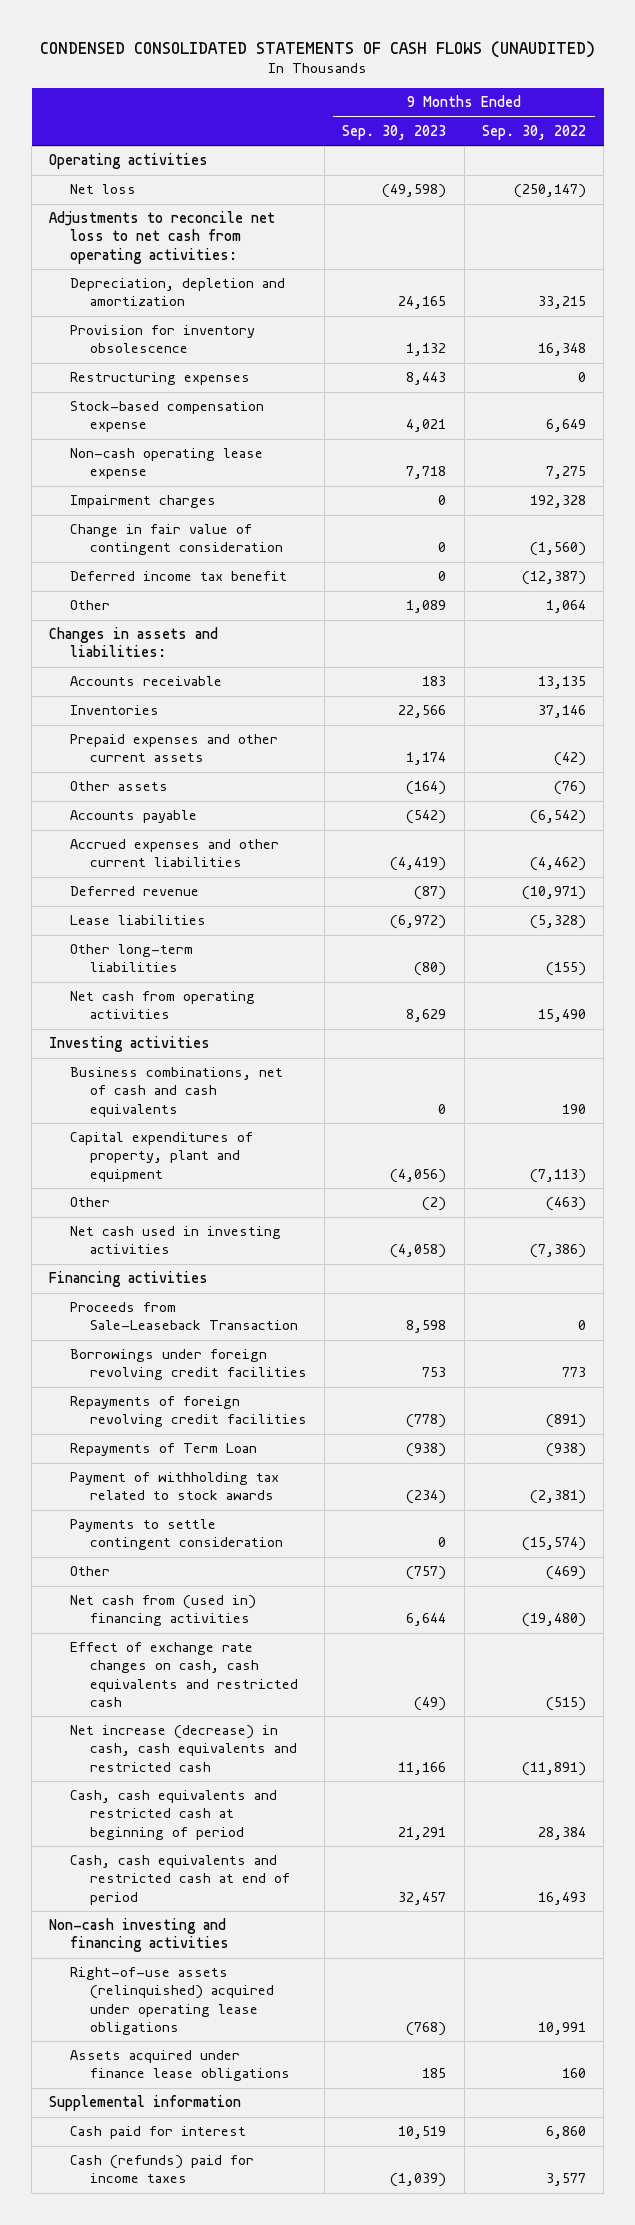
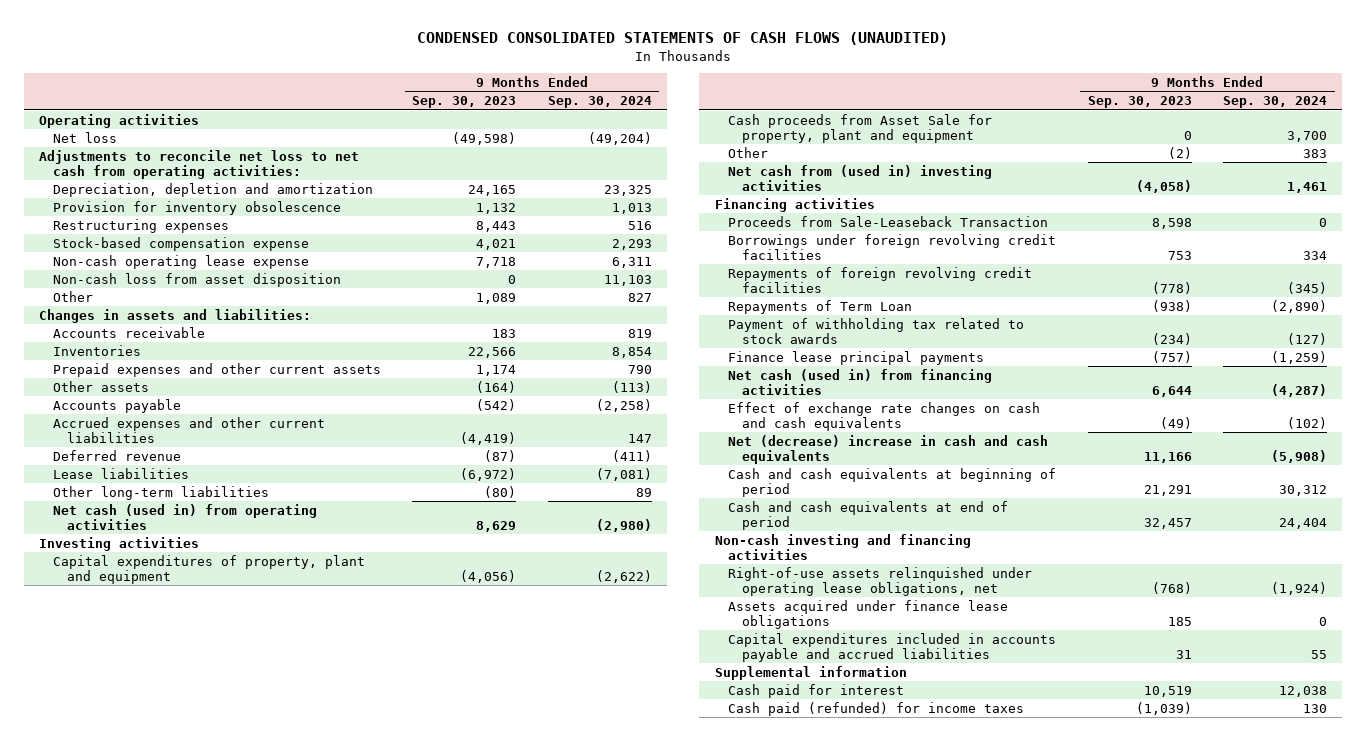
- | 9 Months Ended Sep. 30, 2023 | 9 Months Ended Sep. 30, 2022
+ | 9 Months Ended Sep. 30, 2023 | 9 Months Ended Sep. 30, 2024
- Impairment charges | 0 | 192,328
- Change in fair value of contingent consideration | 0 | (1,560)
- Deferred income tax benefit | 0 | (12,387)
+ Non-cash loss from asset disposition | 0 | 11,103
- Net cash from operating activities | 8,629 | 15,490
+ Net cash (used in) from operating activities | 8,629 | (2,980)
- Business combinations, net of cash and cash equivalents | 0 | 190
+ Cash proceeds from Asset Sale for property, plant and equipment | 0 | 3,700
- Net cash used in investing activities | (4,058) | (7,386)
+ Net cash from (used in) investing activities | (4,058) | 1,461
- Payments to settle contingent consideration | 0 | (15,574)
- Other | (757) | (469)
- Net cash from (used in) financing activities | 6,644 | (19,480)
- Effect of exchange rate changes on cash, cash equivalents and restricted cash | (49) | (515)
- Net increase (decrease) in cash, cash equivalents and restricted cash | 11,166 | (11,891)
- Cash, cash equivalents and restricted cash at beginning of period | 21,291 | 28,384
- Cash, cash equivalents and restricted cash at end of period | 32,457 | 16,493
+ Finance lease principal payments | (757) | (1,259)
+ Net cash (used in) from financing activities | 6,644 | (4,287)
+ Effect of exchange rate changes on cash and cash equivalents | (49) | (102)
+ Net (decrease) increase in cash and cash equivalents | 11,166 | (5,908)
+ Cash and cash equivalents at beginning of period | 21,291 | 30,312
+ Cash and cash equivalents at end of period | 32,457 | 24,404
- Right-of-use assets (relinquished) acquired under operating lease obligations | (768) | 10,991
+ Right-of-use assets relinquished under operating lease obligations, net | (768) | (1,924)
+ Capital expenditures included in accounts payable and accrued liabilities | 31 | 55
- Cash (refunds) paid for income taxes | (1,039) | 3,577
+ Cash paid (refunded) for income taxes | (1,039) | 130

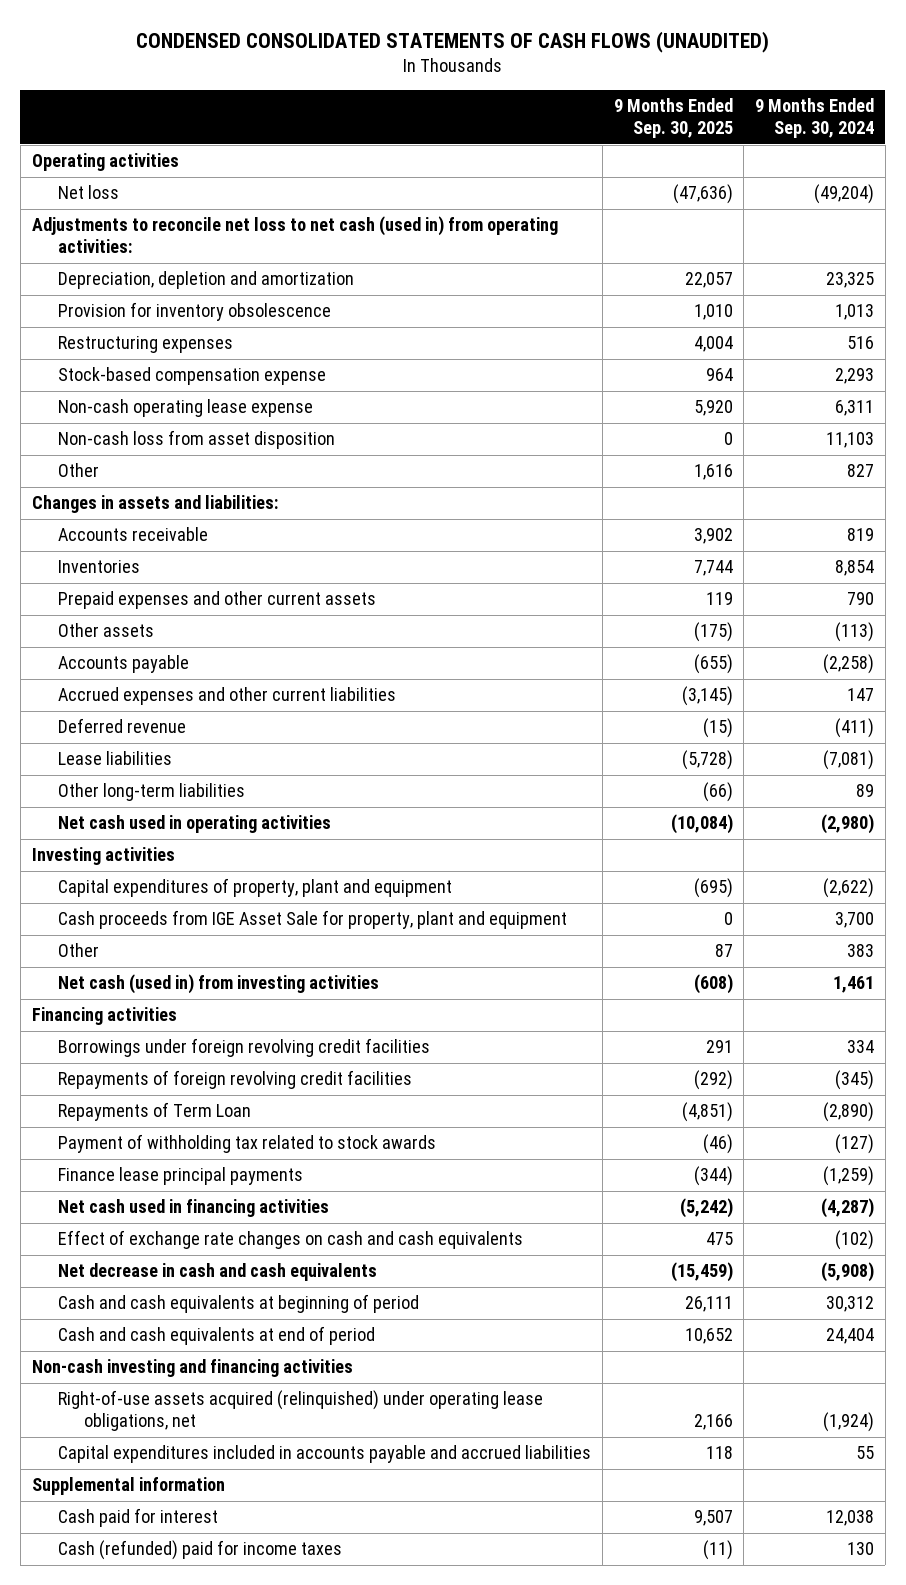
- | 9 Months Ended Sep. 30, 2023 | 9 Months Ended Sep. 30, 2024
+ | 9 Months Ended Sep. 30, 2025 | 9 Months Ended Sep. 30, 2024
- Adjustments to reconcile net loss to net cash from operating activities:
+ Adjustments to reconcile net loss to net cash (used in) from operating activities:
- Net cash (used in) from operating activities | 8,629 | (2,980)
+ Net cash used in operating activities | (10,084) | (2,980)
- Cash proceeds from Asset Sale for property, plant and equipment | 0 | 3,700
+ Cash proceeds from IGE Asset Sale for property, plant and equipment | 0 | 3,700
- Net cash from (used in) investing activities | (4,058) | 1,461
+ Net cash (used in) from investing activities | (608) | 1,461
- Proceeds from Sale-Leaseback Transaction | 8,598 | 0
- Net cash (used in) from financing activities | 6,644 | (4,287)
+ Net cash used in financing activities | (5,242) | (4,287)
- Net (decrease) increase in cash and cash equivalents | 11,166 | (5,908)
+ Net decrease in cash and cash equivalents | (15,459) | (5,908)
- Right-of-use assets relinquished under operating lease obligations, net | (768) | (1,924)
- Assets acquired under finance lease obligations | 185 | 0
+ Right-of-use assets acquired (relinquished) under operating lease obligations, net | 2,166 | (1,924)
- Cash paid (refunded) for income taxes | (1,039) | 130
+ Cash (refunded) paid for income taxes | (11) | 130

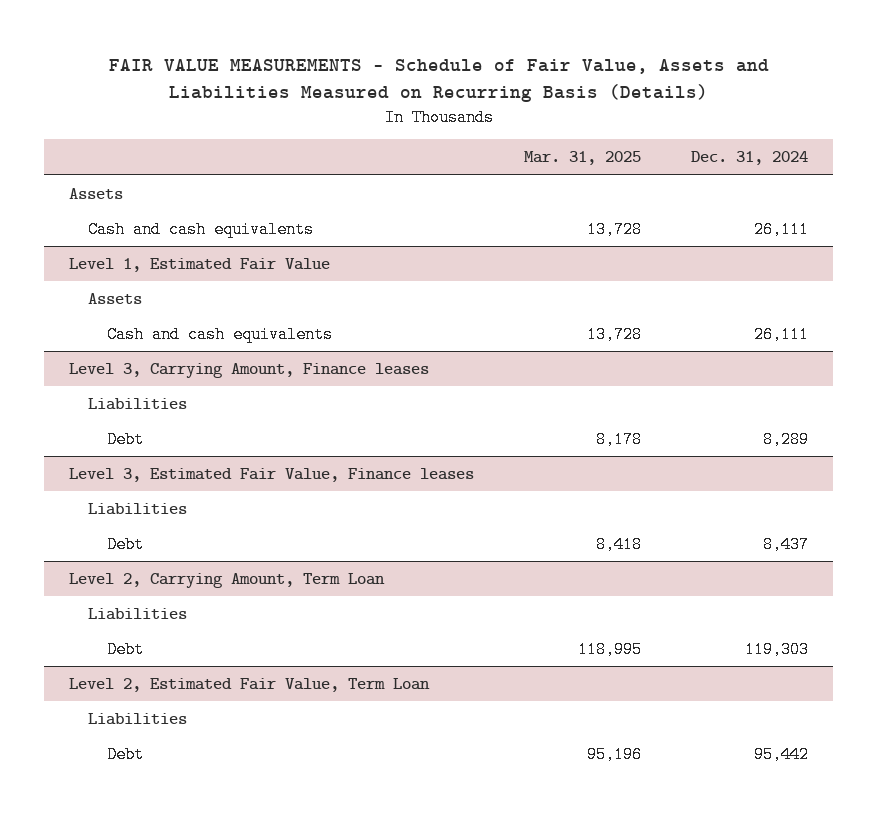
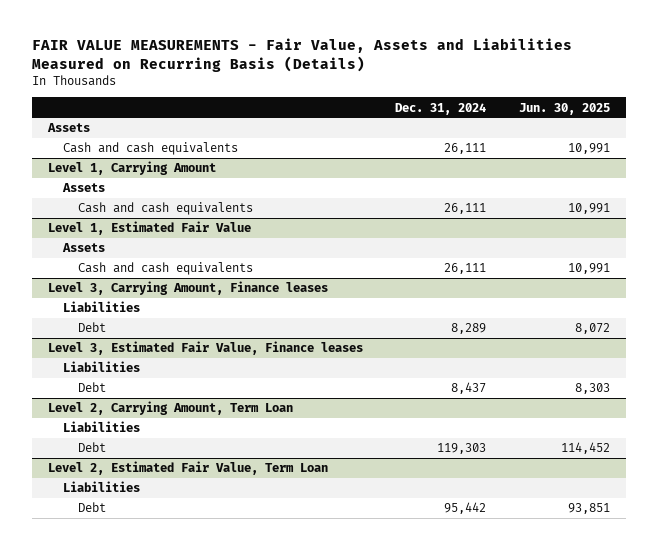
- FAIR VALUE MEASUREMENTS - Schedule of Fair Value, Assets and Liabilities Measured on Recurring Basis (Details)
+ FAIR VALUE MEASUREMENTS - Fair Value, Assets and Liabilities Measured on Recurring Basis (Details)
- | Mar. 31, 2025 | Dec. 31, 2024
+ | Dec. 31, 2024 | Jun. 30, 2025
+ Level 1, Carrying Amount
+ Assets
+ Cash and cash equivalents | 26,111 | 10,991

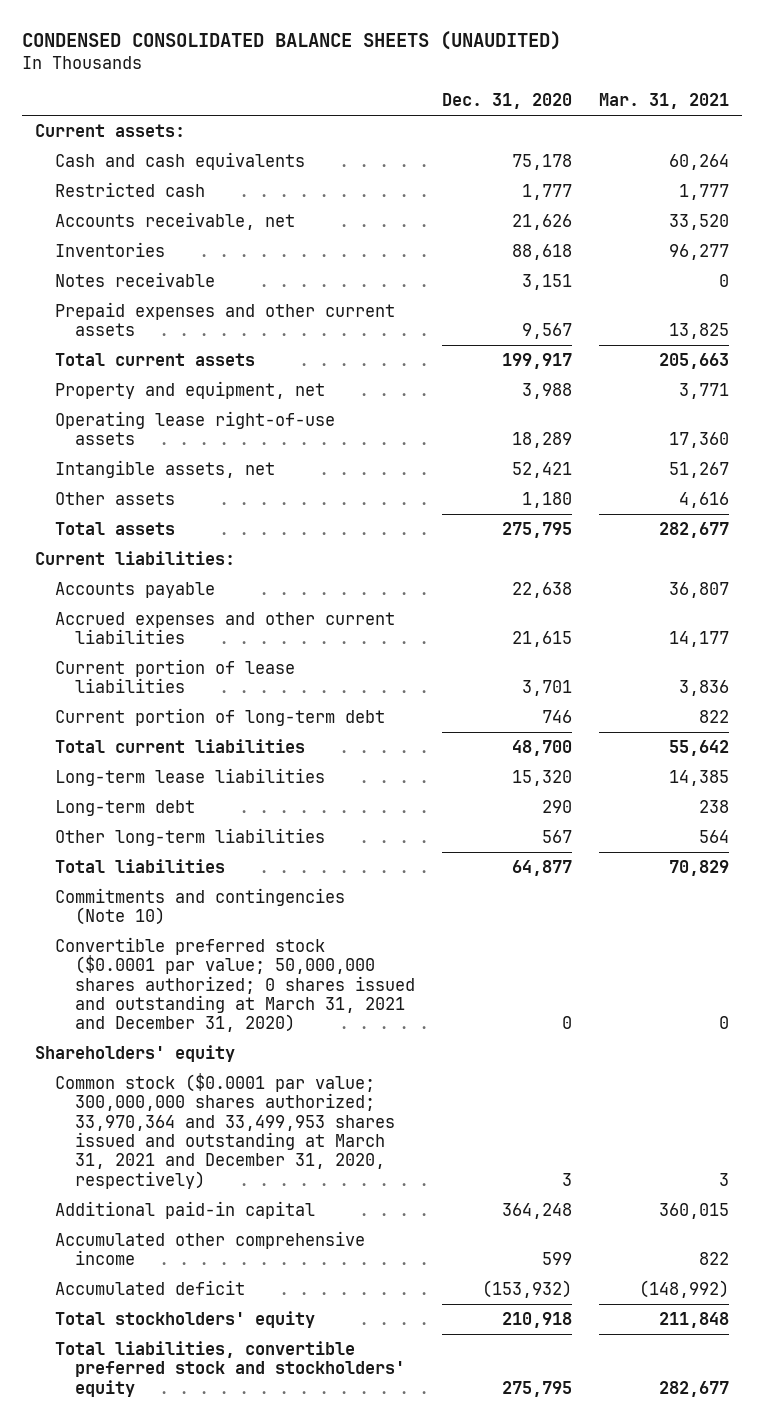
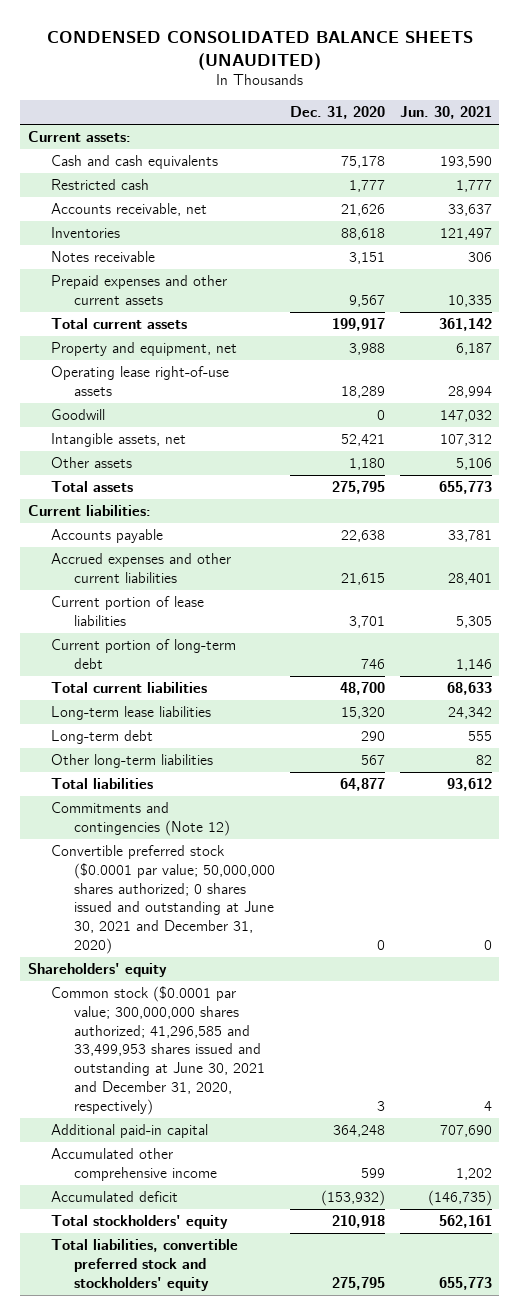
- | Dec. 31, 2020 | Mar. 31, 2021
+ | Dec. 31, 2020 | Jun. 30, 2021
+ Goodwill | 0 | 147,032
- Commitments and contingencies (Note 10)
- Convertible preferred stock ($0.0001 par value; 50,000,000 shares authorized; 0 shares issued and outstanding at March 31, 2021 and December 31, 2020) | 0 | 0
+ Commitments and contingencies (Note 12)
+ Convertible preferred stock ($0.0001 par value; 50,000,000 shares authorized; 0 shares issued and outstanding at June 30, 2021 and December 31, 2020) | 0 | 0
- Common stock ($0.0001 par value; 300,000,000 shares authorized; 33,970,364 and 33,499,953 shares issued and outstanding at March 31, 2021 and December 31, 2020, respectively) | 3 | 3
+ Common stock ($0.0001 par value; 300,000,000 shares authorized; 41,296,585 and 33,499,953 shares issued and outstanding at June 30, 2021 and December 31, 2020, respectively) | 3 | 4

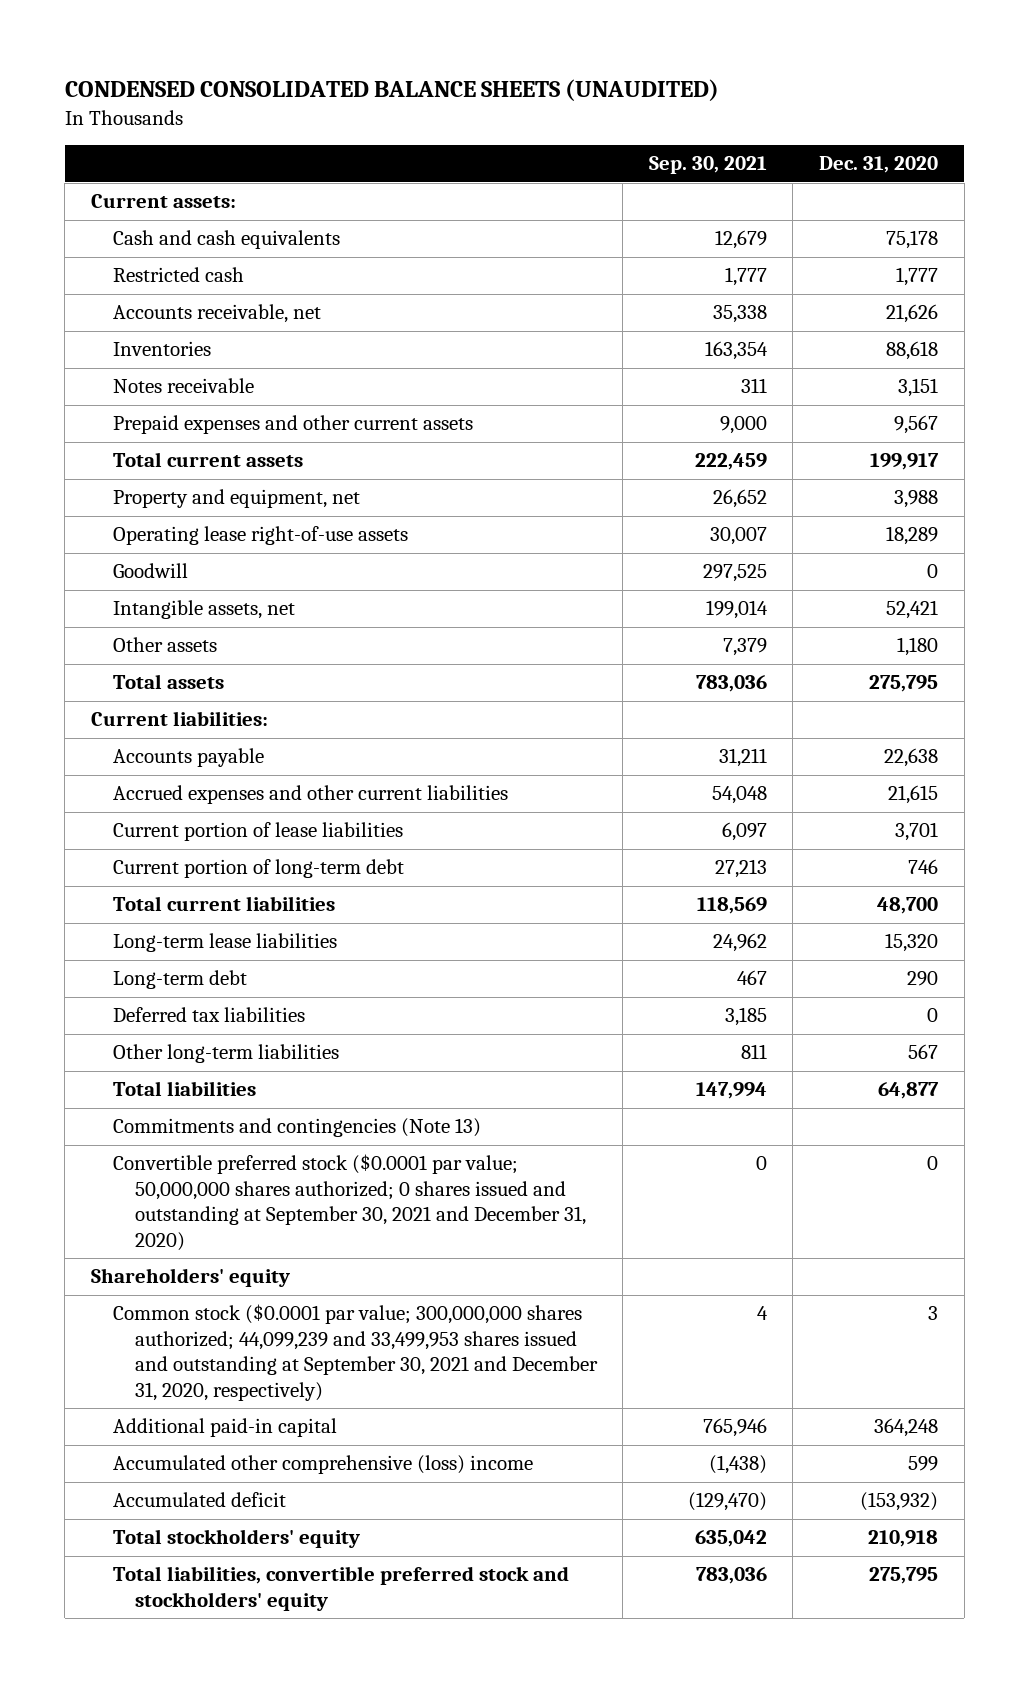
- | Dec. 31, 2020 | Jun. 30, 2021
+ | Sep. 30, 2021 | Dec. 31, 2020
+ Deferred tax liabilities | 3,185 | 0
- Commitments and contingencies (Note 12)
- Convertible preferred stock ($0.0001 par value; 50,000,000 shares authorized; 0 shares issued and outstanding at June 30, 2021 and December 31, 2020) | 0 | 0
+ Commitments and contingencies (Note 13)
+ Convertible preferred stock ($0.0001 par value; 50,000,000 shares authorized; 0 shares issued and outstanding at September 30, 2021 and December 31, 2020) | 0 | 0
- Common stock ($0.0001 par value; 300,000,000 shares authorized; 41,296,585 and 33,499,953 shares issued and outstanding at June 30, 2021 and December 31, 2020, respectively) | 3 | 4
+ Common stock ($0.0001 par value; 300,000,000 shares authorized; 44,099,239 and 33,499,953 shares issued and outstanding at September 30, 2021 and December 31, 2020, respectively) | 4 | 3
- Accumulated other comprehensive income | 599 | 1,202
+ Accumulated other comprehensive (loss) income | (1,438) | 599

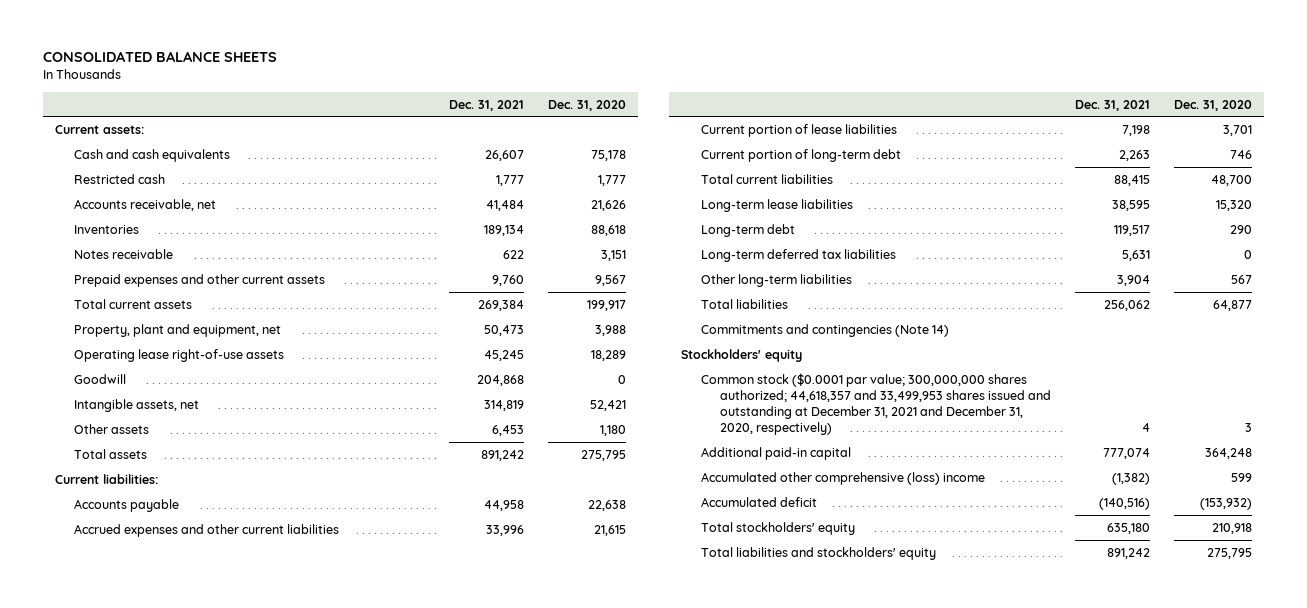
- CONDENSED CONSOLIDATED BALANCE SHEETS (UNAUDITED)
+ CONSOLIDATED BALANCE SHEETS
- | Sep. 30, 2021 | Dec. 31, 2020
+ | Dec. 31, 2021 | Dec. 31, 2020
- Property and equipment, net | 26,652 | 3,988
+ Property, plant and equipment, net | 50,473 | 3,988
- Deferred tax liabilities | 3,185 | 0
+ Long-term deferred tax liabilities | 5,631 | 0
- Commitments and contingencies (Note 13)
- Convertible preferred stock ($0.0001 par value; 50,000,000 shares authorized; 0 shares issued and outstanding at September 30, 2021 and December 31, 2020) | 0 | 0
- Shareholders' equity
- Common stock ($0.0001 par value; 300,000,000 shares authorized; 44,099,239 and 33,499,953 shares issued and outstanding at September 30, 2021 and December 31, 2020, respectively) | 4 | 3
+ Commitments and contingencies (Note 14)
+ Stockholders' equity
+ Common stock ($0.0001 par value; 300,000,000 shares authorized; 44,618,357 and 33,499,953 shares issued and outstanding at December 31, 2021 and December 31, 2020, respectively) | 4 | 3
- Total liabilities, convertible preferred stock and stockholders' equity | 783,036 | 275,795
+ Total liabilities and stockholders' equity | 891,242 | 275,795

